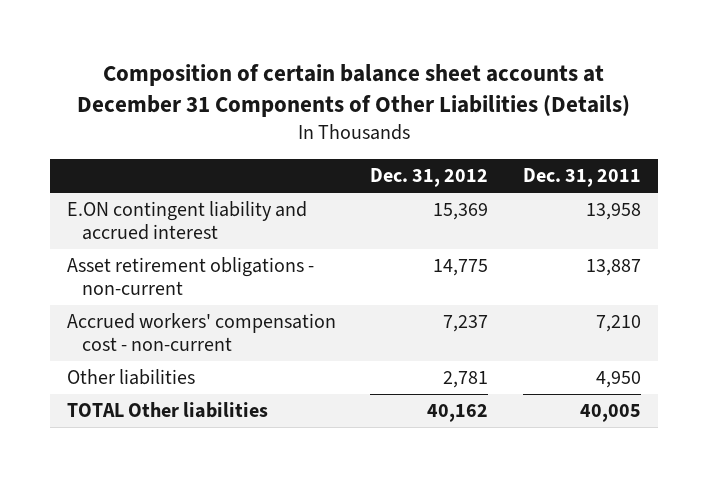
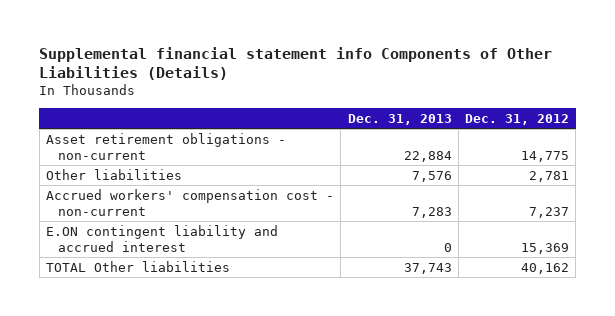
- Composition of certain balance sheet accounts at December 31 Components of Other Liabilities (Details)
+ Supplemental financial statement info Components of Other Liabilities (Details)
- | Dec. 31, 2012 | Dec. 31, 2011
+ | Dec. 31, 2013 | Dec. 31, 2012
moved down: Accrued workers' compensation cost - non-current | 7,283 | 7,237
moved down: E.ON contingent liability and accrued interest | 0 | 15,369

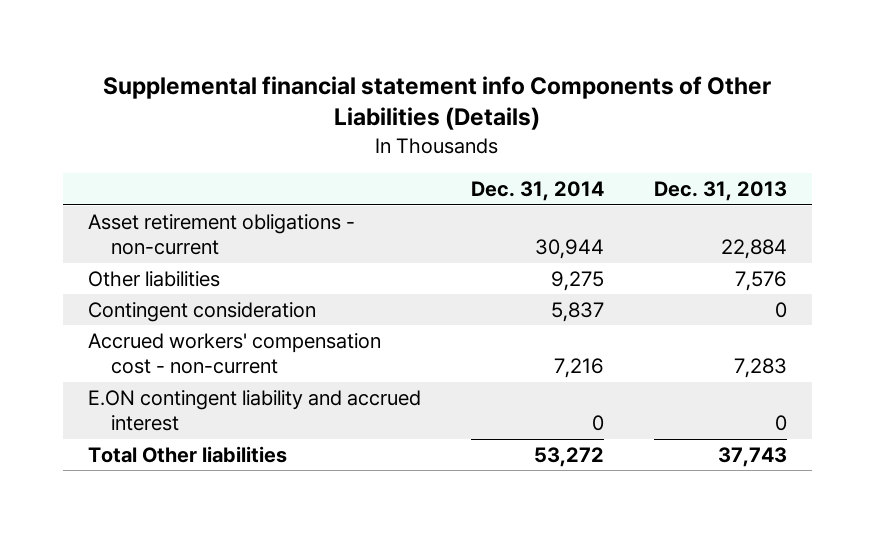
- | Dec. 31, 2013 | Dec. 31, 2012
+ | Dec. 31, 2014 | Dec. 31, 2013
+ Contingent consideration | 5,837 | 0
- TOTAL Other liabilities | 37,743 | 40,162
+ Total Other liabilities | 53,272 | 37,743

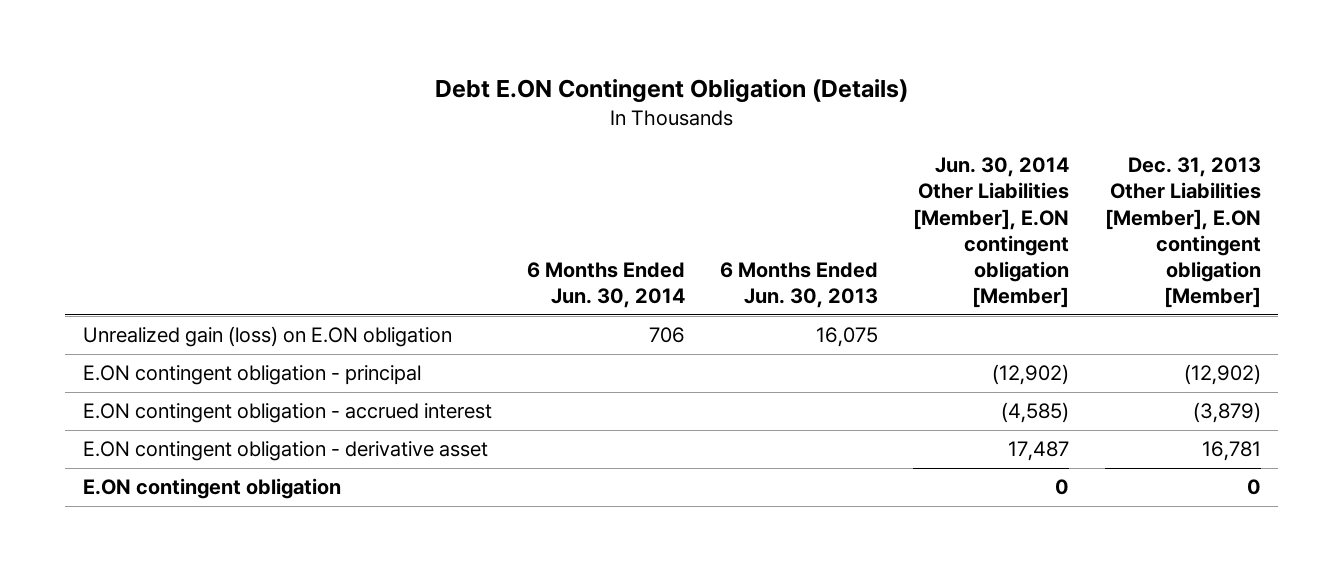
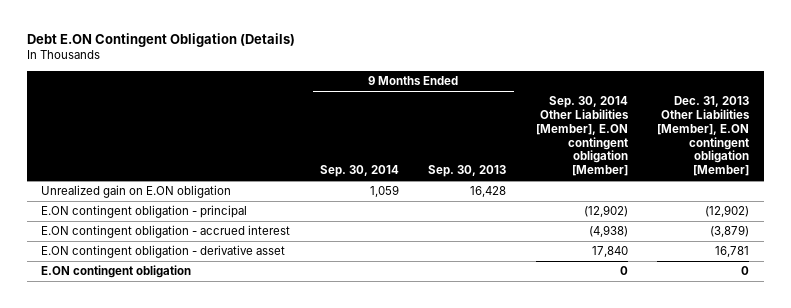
- | 6 Months Ended Jun. 30, 2014 | 6 Months Ended Jun. 30, 2013 | Jun. 30, 2014 Other Liabilities [Member], E.ON contingent obligation [Member] | Dec. 31, 2013 Other Liabilities [Member], E.ON contingent obligation [Member]
+ | 9 Months Ended Sep. 30, 2014 | 9 Months Ended Sep. 30, 2013 | Sep. 30, 2014 Other Liabilities [Member], E.ON contingent obligation [Member] | Dec. 31, 2013 Other Liabilities [Member], E.ON contingent obligation [Member]
- Unrealized gain (loss) on E.ON obligation | 706 | 16,075 | |
+ Unrealized gain on E.ON obligation | 1,059 | 16,428 | |

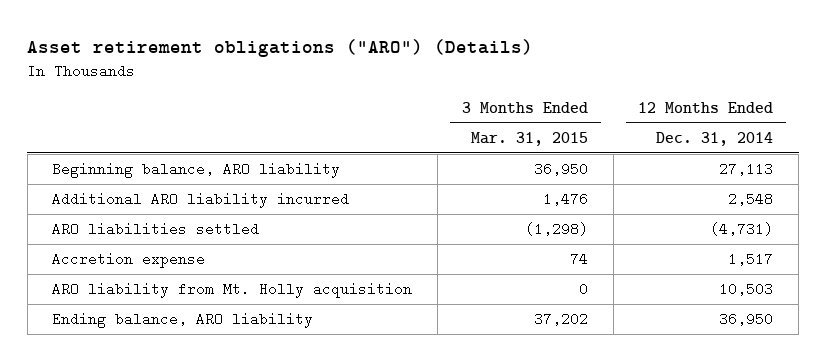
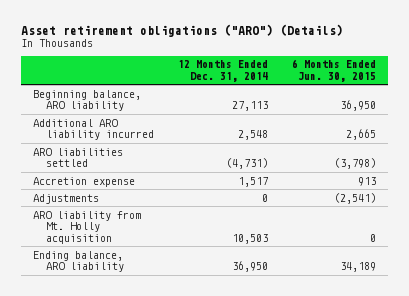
- | 3 Months Ended Mar. 31, 2015 | 12 Months Ended Dec. 31, 2014
+ | 12 Months Ended Dec. 31, 2014 | 6 Months Ended Jun. 30, 2015
+ Adjustments | 0 | (2,541)

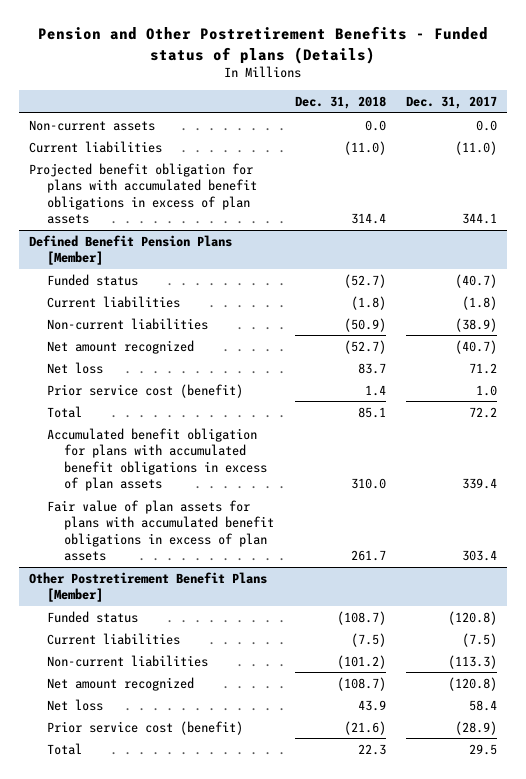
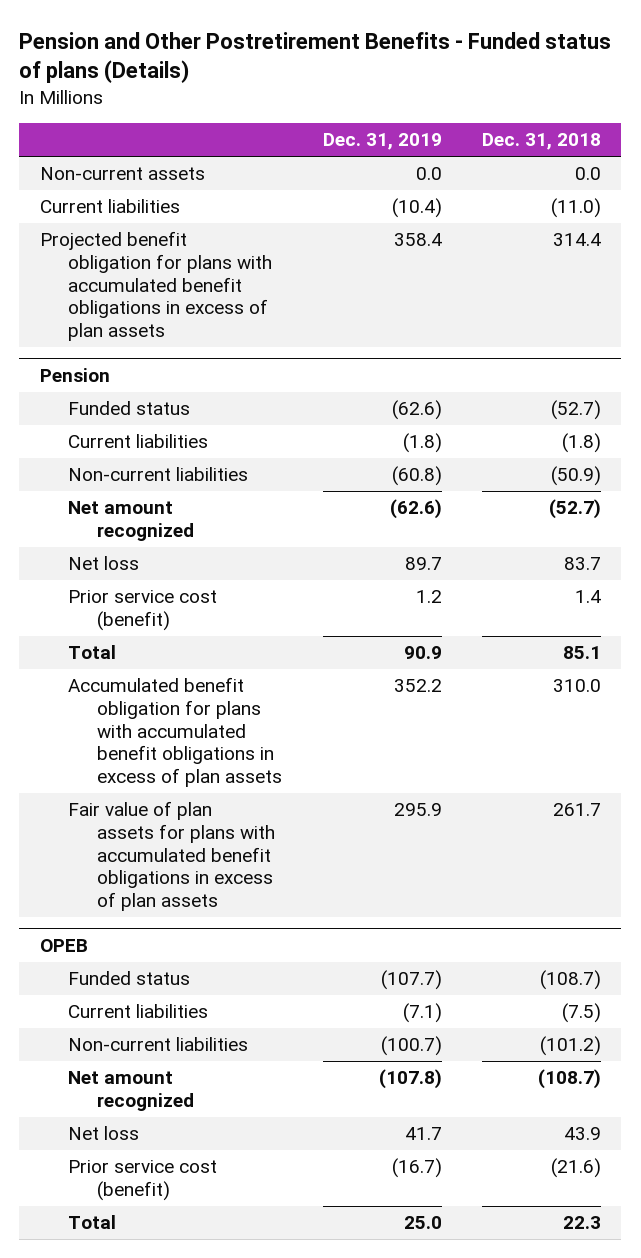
- | Dec. 31, 2018 | Dec. 31, 2017
+ | Dec. 31, 2019 | Dec. 31, 2018
- Defined Benefit Pension Plans [Member]
+ Pension
- Other Postretirement Benefit Plans [Member]
+ OPEB

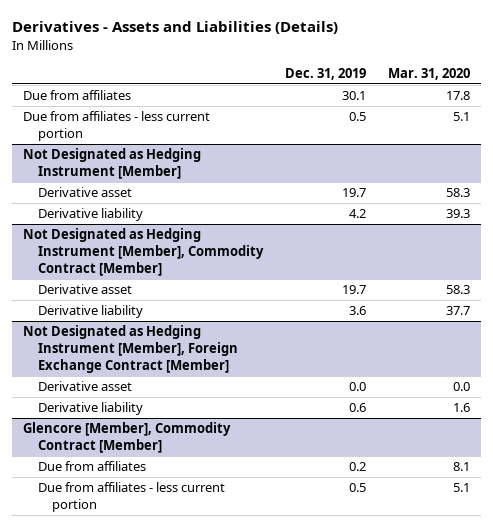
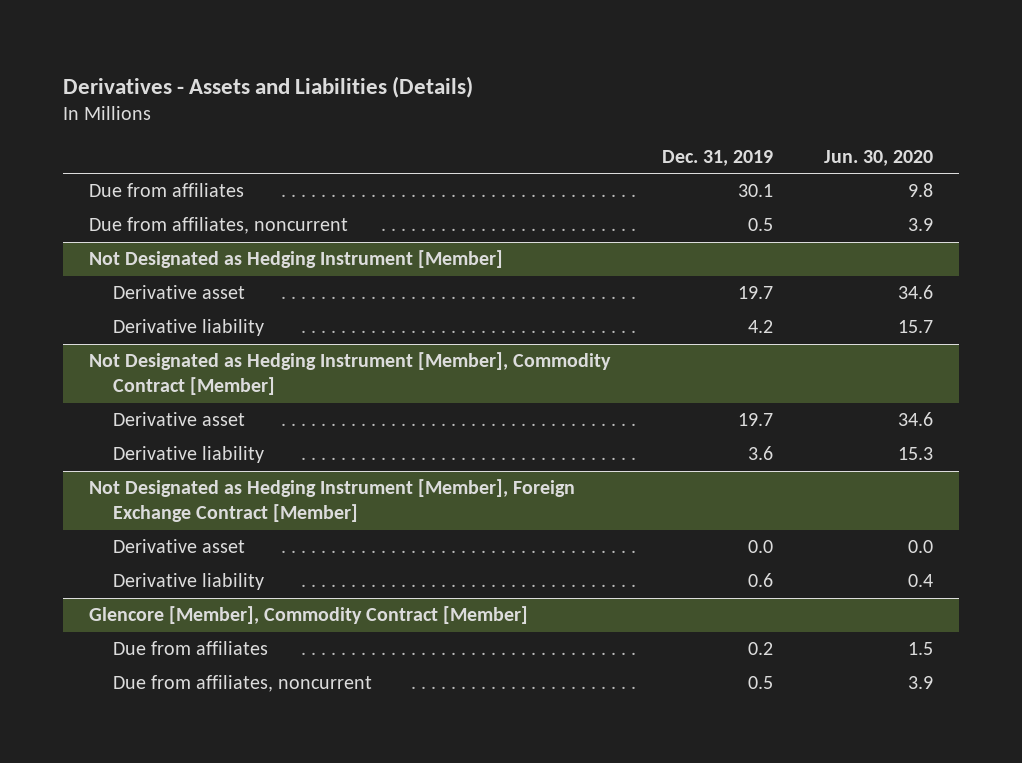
- | Dec. 31, 2019 | Mar. 31, 2020
+ | Dec. 31, 2019 | Jun. 30, 2020
- Due from affiliates - less current portion | 0.5 | 5.1
+ Due from affiliates, noncurrent | 0.5 | 3.9
@ Glencore [Member], Commodity Contract [Member]
- Due from affiliates - less current portion | 0.5 | 5.1
+ Due from affiliates, noncurrent | 0.5 | 3.9

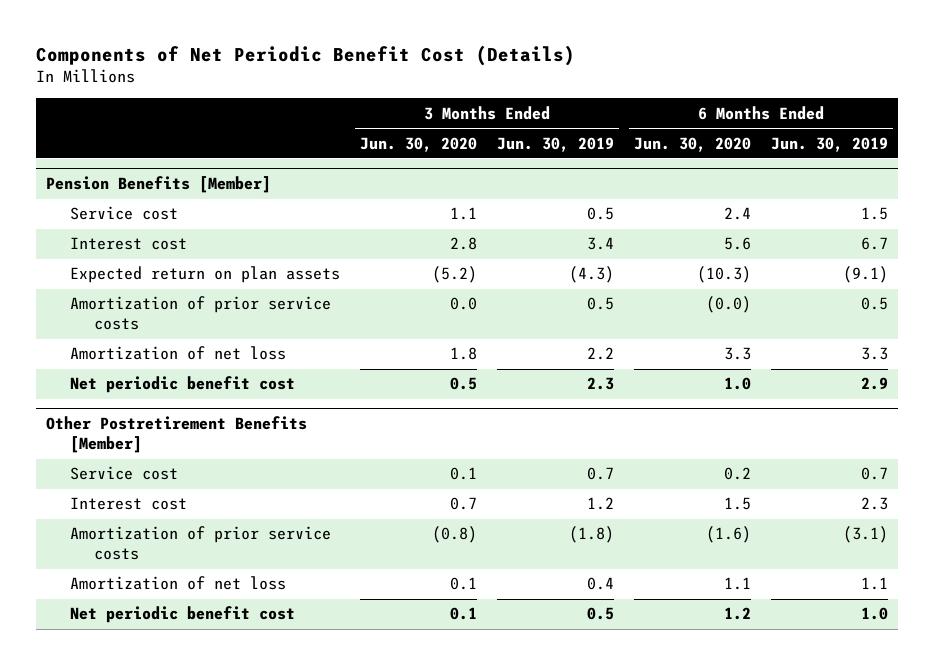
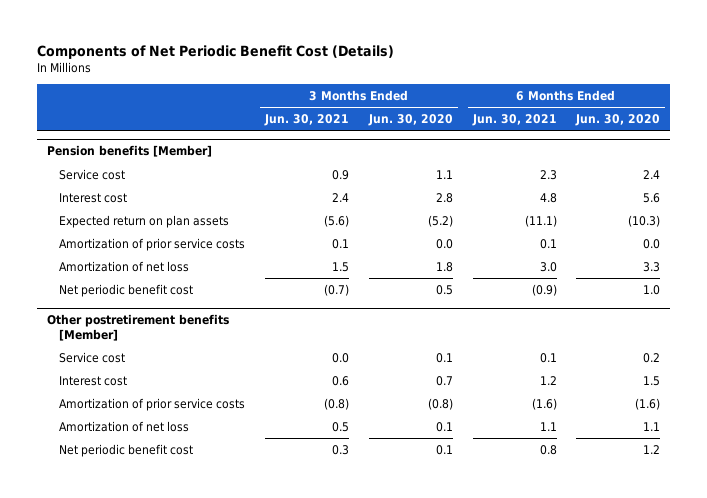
- | 3 Months Ended Jun. 30, 2020 | 3 Months Ended Jun. 30, 2019 | 6 Months Ended Jun. 30, 2020 | 6 Months Ended Jun. 30, 2019
+ | 3 Months Ended Jun. 30, 2021 | 3 Months Ended Jun. 30, 2020 | 6 Months Ended Jun. 30, 2021 | 6 Months Ended Jun. 30, 2020
- Pension Benefits [Member]
+ Pension benefits [Member]
- Amortization of prior service costs | 0.0 | 0.5 | (0.0) | 0.5
+ Amortization of prior service costs | 0.1 | 0.0 | 0.1 | 0.0
- Other Postretirement Benefits [Member]
+ Other postretirement benefits [Member]

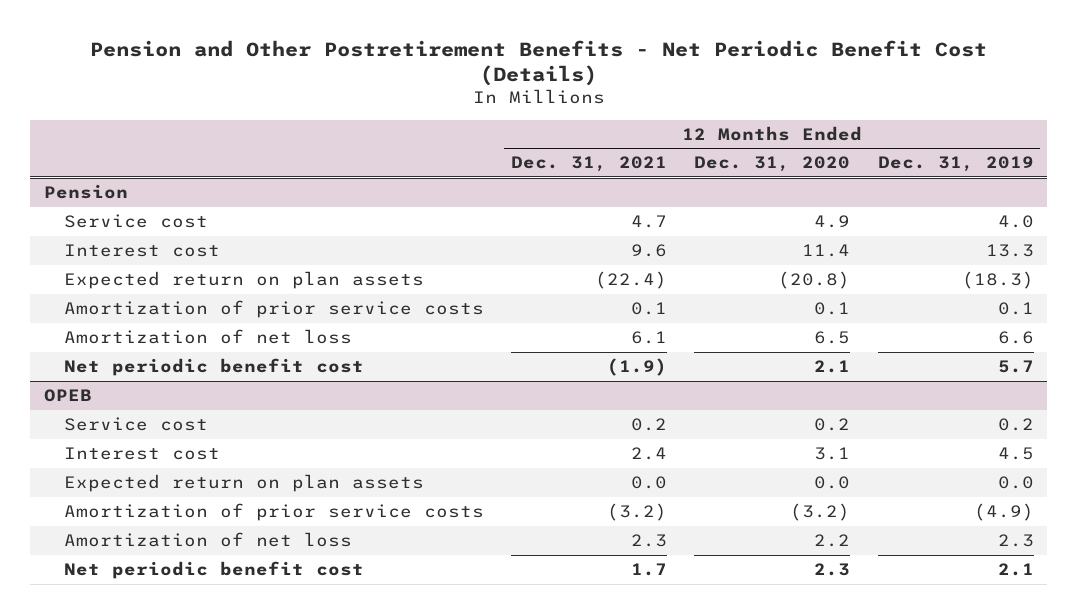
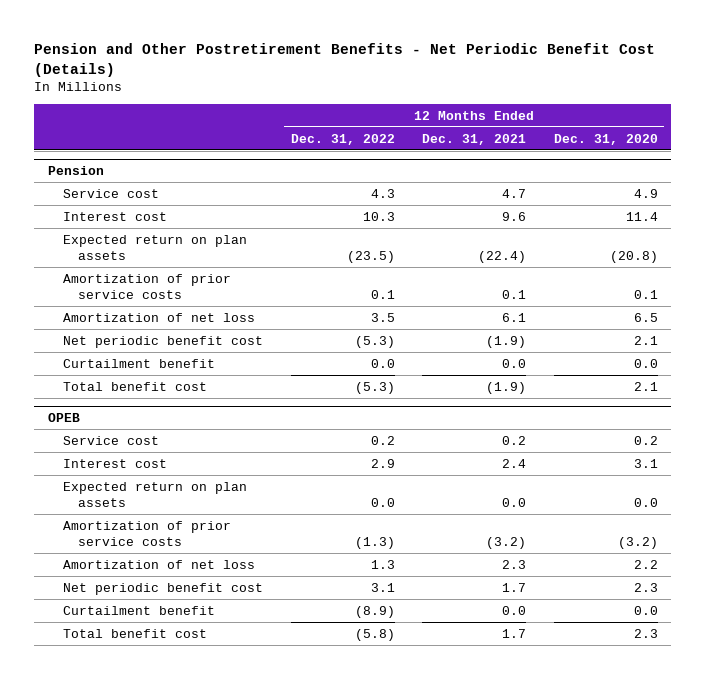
- | 12 Months Ended Dec. 31, 2021 | 12 Months Ended Dec. 31, 2020 | 12 Months Ended Dec. 31, 2019
+ | 12 Months Ended Dec. 31, 2022 | 12 Months Ended Dec. 31, 2021 | 12 Months Ended Dec. 31, 2020
@ Pension
+ Curtailment benefit | 0.0 | 0.0 | 0.0
+ Total benefit cost | (5.3) | (1.9) | 2.1
@ OPEB
+ Curtailment benefit | (8.9) | 0.0 | 0.0
+ Total benefit cost | (5.8) | 1.7 | 2.3

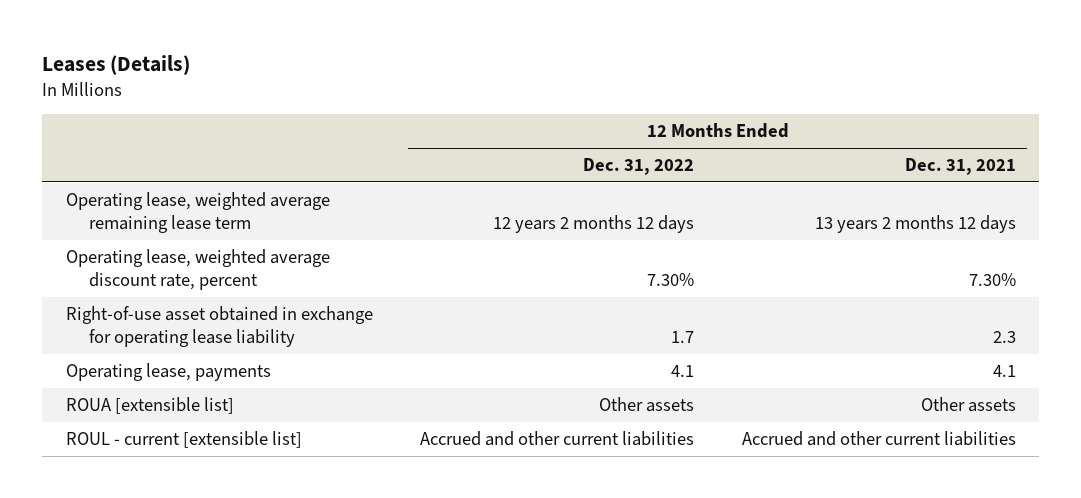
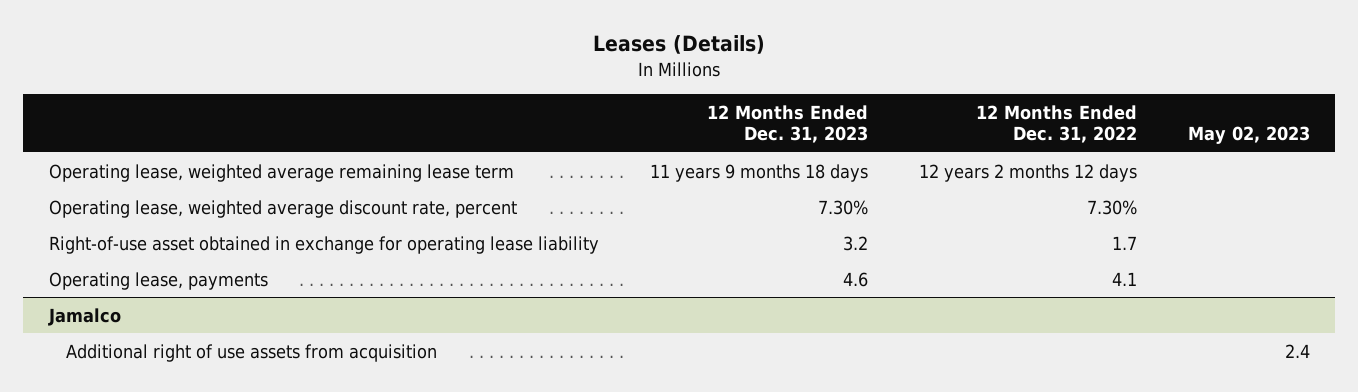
- | 12 Months Ended Dec. 31, 2022 | 12 Months Ended Dec. 31, 2021
+ | 12 Months Ended Dec. 31, 2023 | 12 Months Ended Dec. 31, 2022 | May 02, 2023
- ROUA [extensible list] | Other assets | Other assets
- ROUL - current [extensible list] | Accrued and other current liabilities | Accrued and other current liabilities
+ Jamalco
+ Additional right of use assets from acquisition | | | 2.4

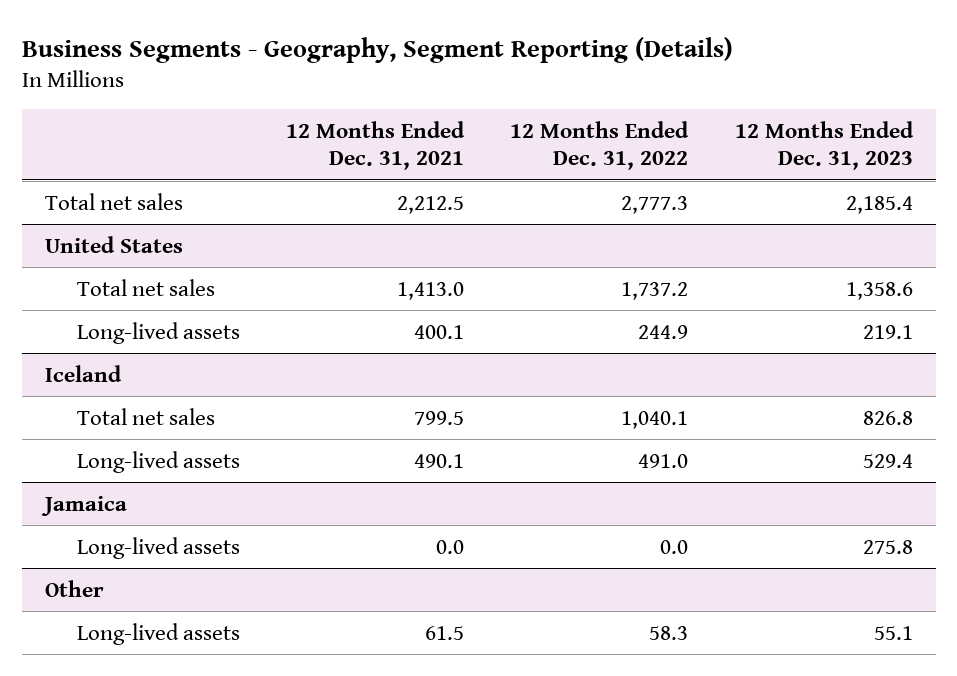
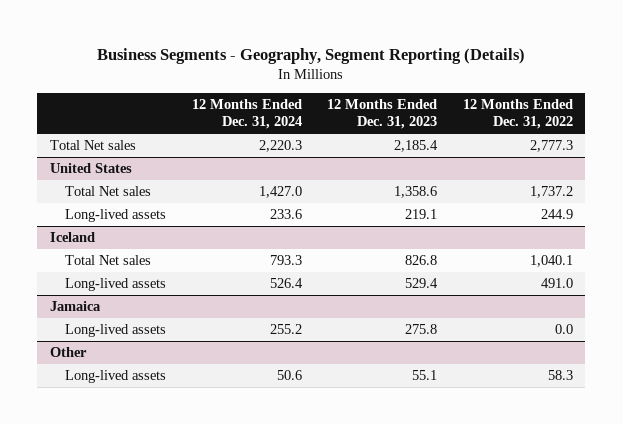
- | 12 Months Ended Dec. 31, 2021 | 12 Months Ended Dec. 31, 2022 | 12 Months Ended Dec. 31, 2023
+ | 12 Months Ended Dec. 31, 2024 | 12 Months Ended Dec. 31, 2023 | 12 Months Ended Dec. 31, 2022
- Total net sales | 2,212.5 | 2,777.3 | 2,185.4
+ Total Net sales | 2,220.3 | 2,185.4 | 2,777.3
@ United States
- Total net sales | 1,413.0 | 1,737.2 | 1,358.6
+ Total Net sales | 1,427.0 | 1,358.6 | 1,737.2
@ Iceland
- Total net sales | 799.5 | 1,040.1 | 826.8
+ Total Net sales | 793.3 | 826.8 | 1,040.1

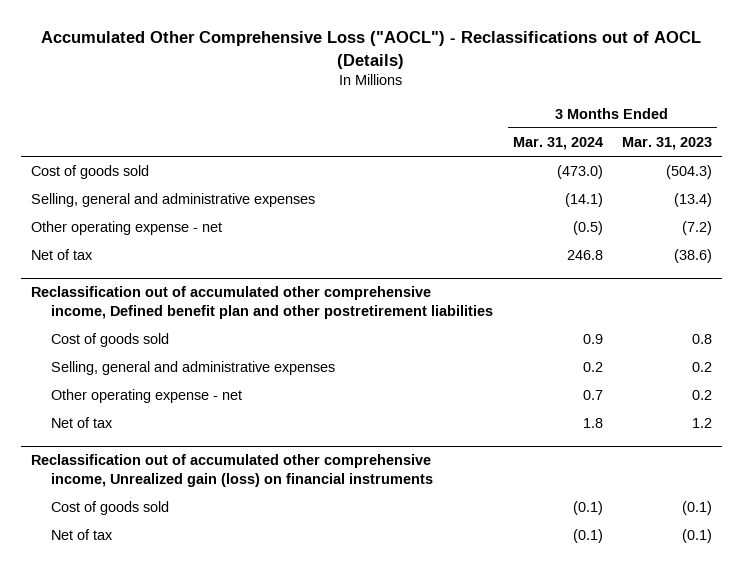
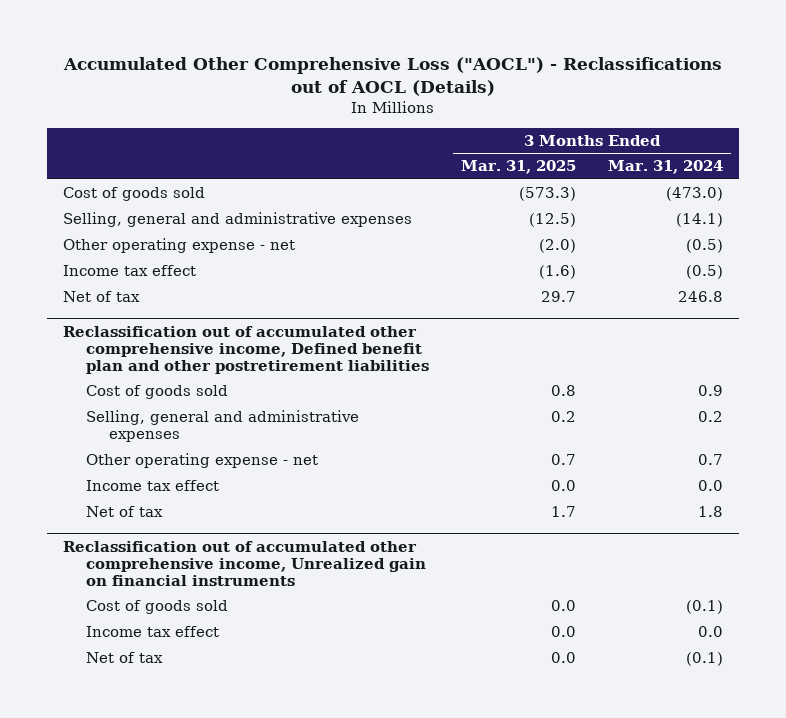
- | 3 Months Ended Mar. 31, 2024 | 3 Months Ended Mar. 31, 2023
+ | 3 Months Ended Mar. 31, 2025 | 3 Months Ended Mar. 31, 2024
+ Income tax effect | (1.6) | (0.5)
@ Reclassification out of accumulated other comprehensive income, Defined benefit plan and other postretirement liabilities
+ Income tax effect | 0.0 | 0.0
- Reclassification out of accumulated other comprehensive income, Unrealized gain (loss) on financial instruments
+ Reclassification out of accumulated other comprehensive income, Unrealized gain on financial instruments
+ Income tax effect | 0.0 | 0.0

